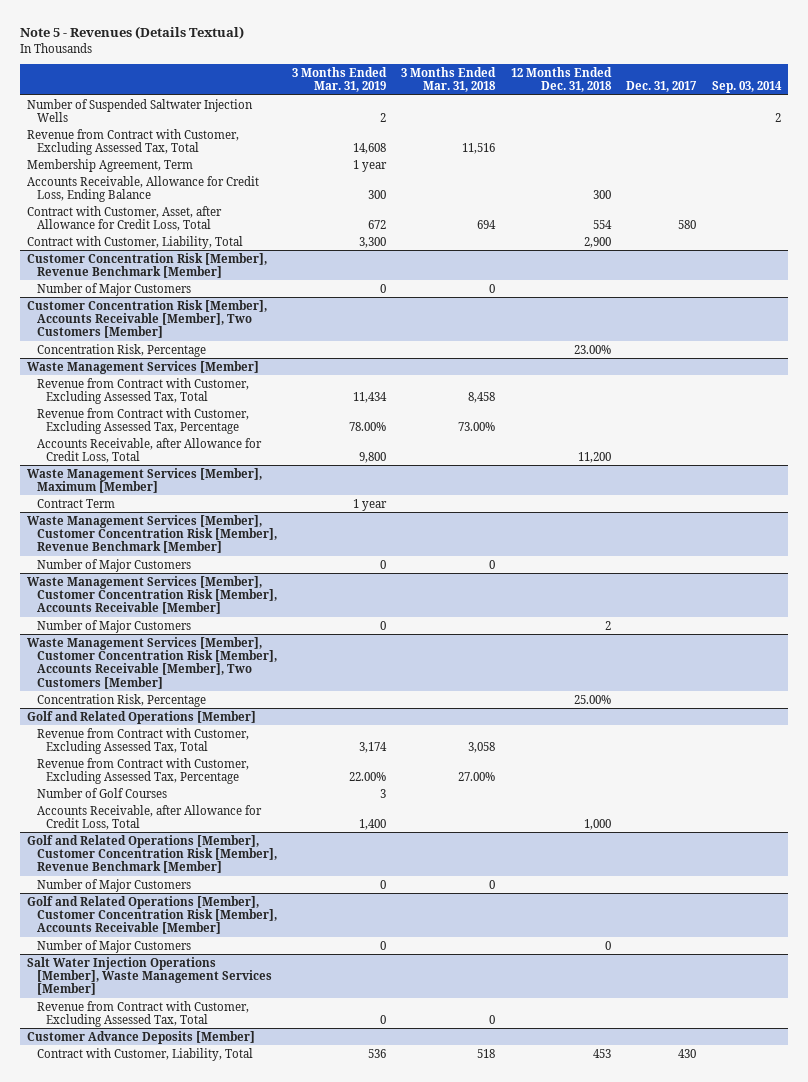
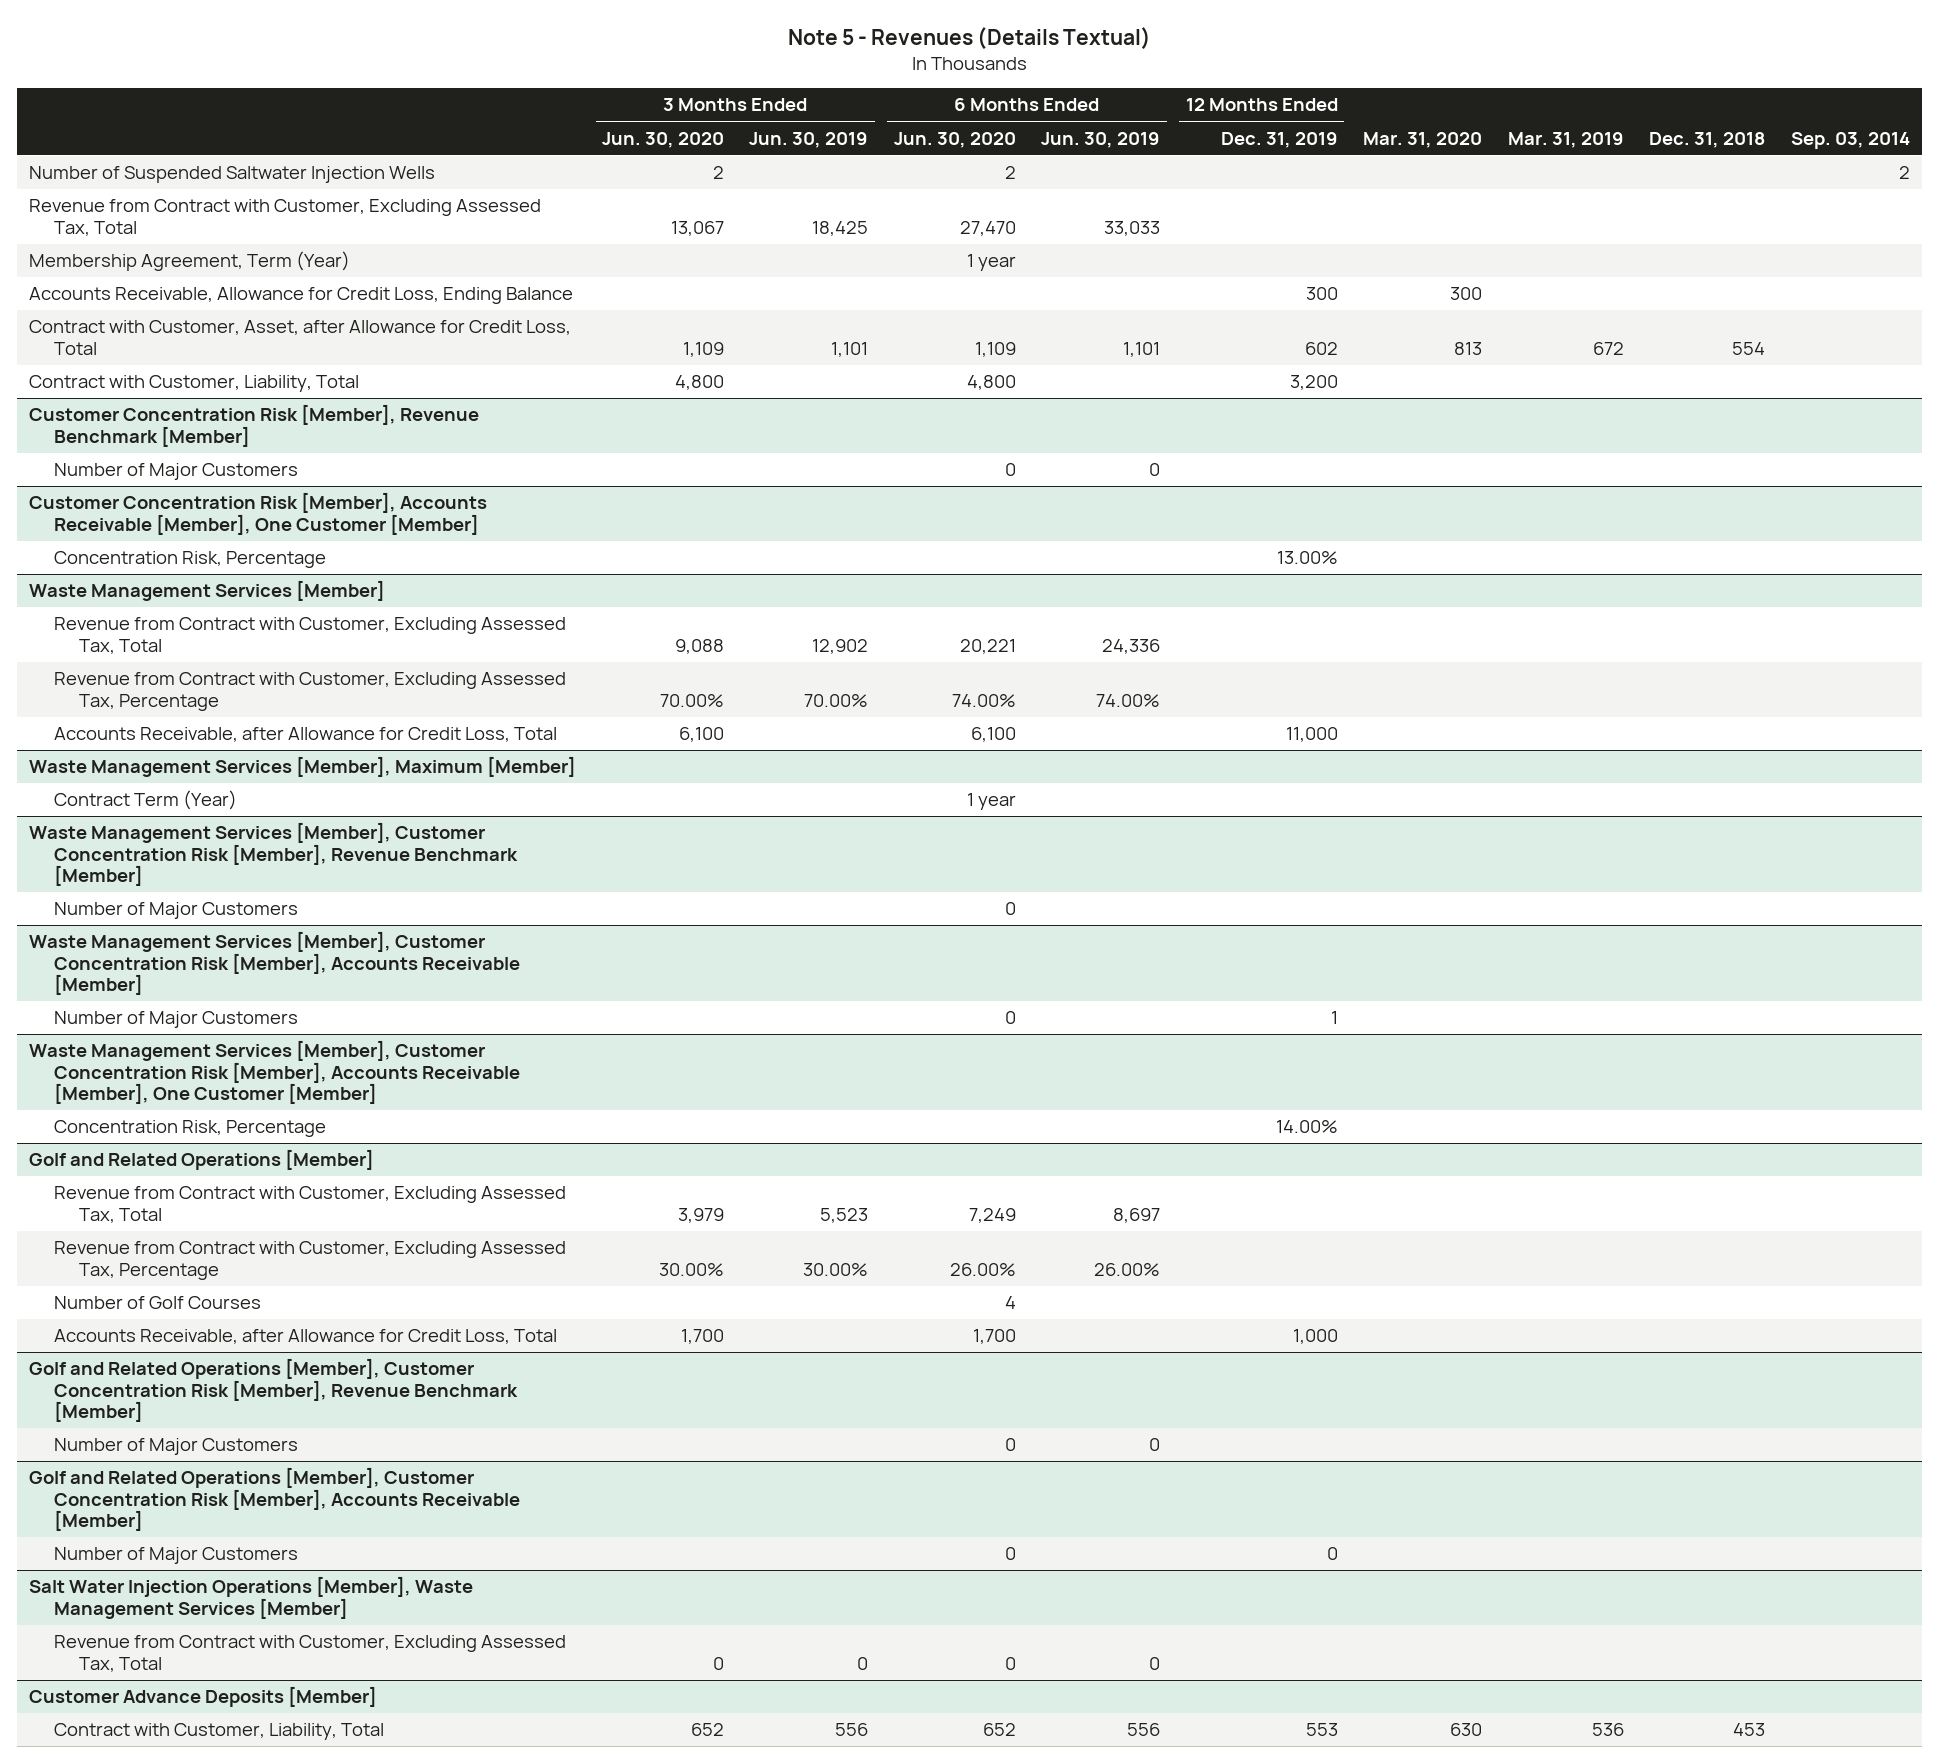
- | 3 Months Ended Mar. 31, 2019 | 3 Months Ended Mar. 31, 2018 | 12 Months Ended Dec. 31, 2018 | Dec. 31, 2017 | Sep. 03, 2014
+ | 3 Months Ended Jun. 30, 2020 | 3 Months Ended Jun. 30, 2019 | 6 Months Ended Jun. 30, 2020 | 6 Months Ended Jun. 30, 2019 | 12 Months Ended Dec. 31, 2019 | Mar. 31, 2020 | Mar. 31, 2019 | Dec. 31, 2018 | Sep. 03, 2014
- Membership Agreement, Term | 1 year | | | |
+ Membership Agreement, Term (Year) | | | 1 year | | | | | |
- Customer Concentration Risk [Member], Accounts Receivable [Member], Two Customers [Member]
+ Customer Concentration Risk [Member], Accounts Receivable [Member], One Customer [Member]
@ Waste Management Services [Member], Maximum [Member]
- Contract Term | 1 year | | | |
+ Contract Term (Year) | | | 1 year | | | | | |
- Waste Management Services [Member], Customer Concentration Risk [Member], Accounts Receivable [Member], Two Customers [Member]
+ Waste Management Services [Member], Customer Concentration Risk [Member], Accounts Receivable [Member], One Customer [Member]

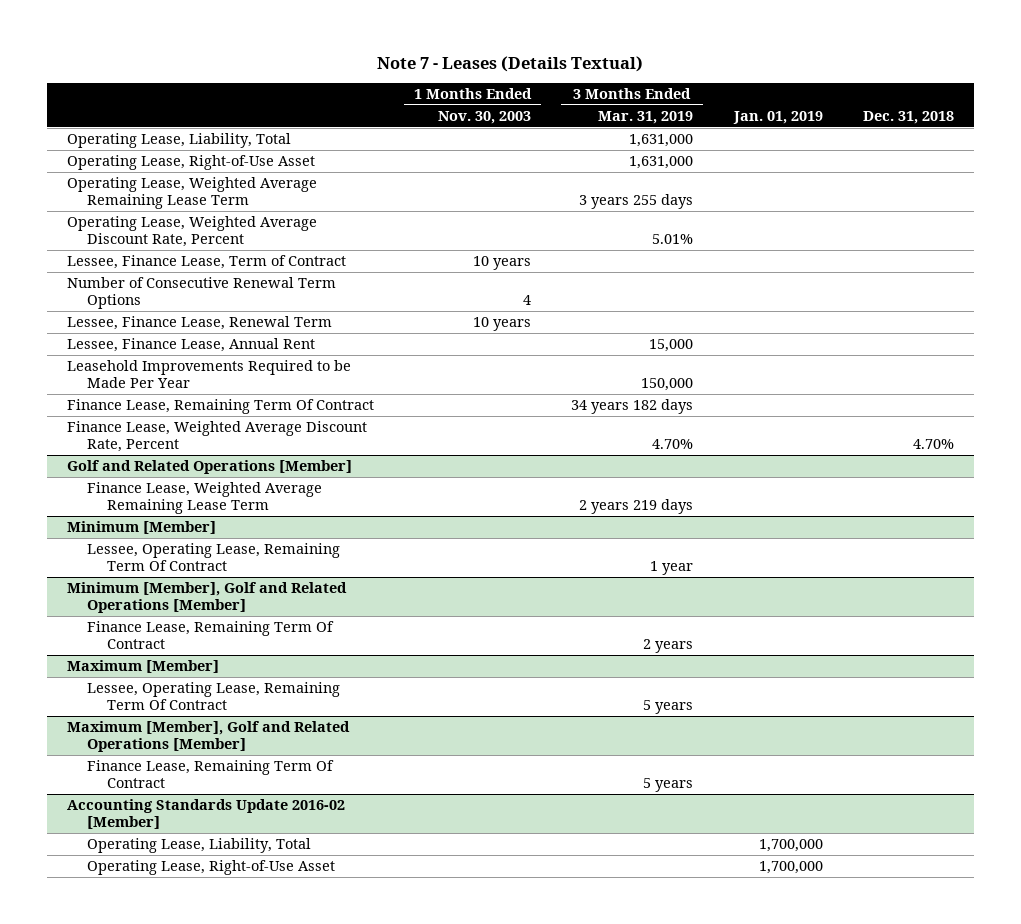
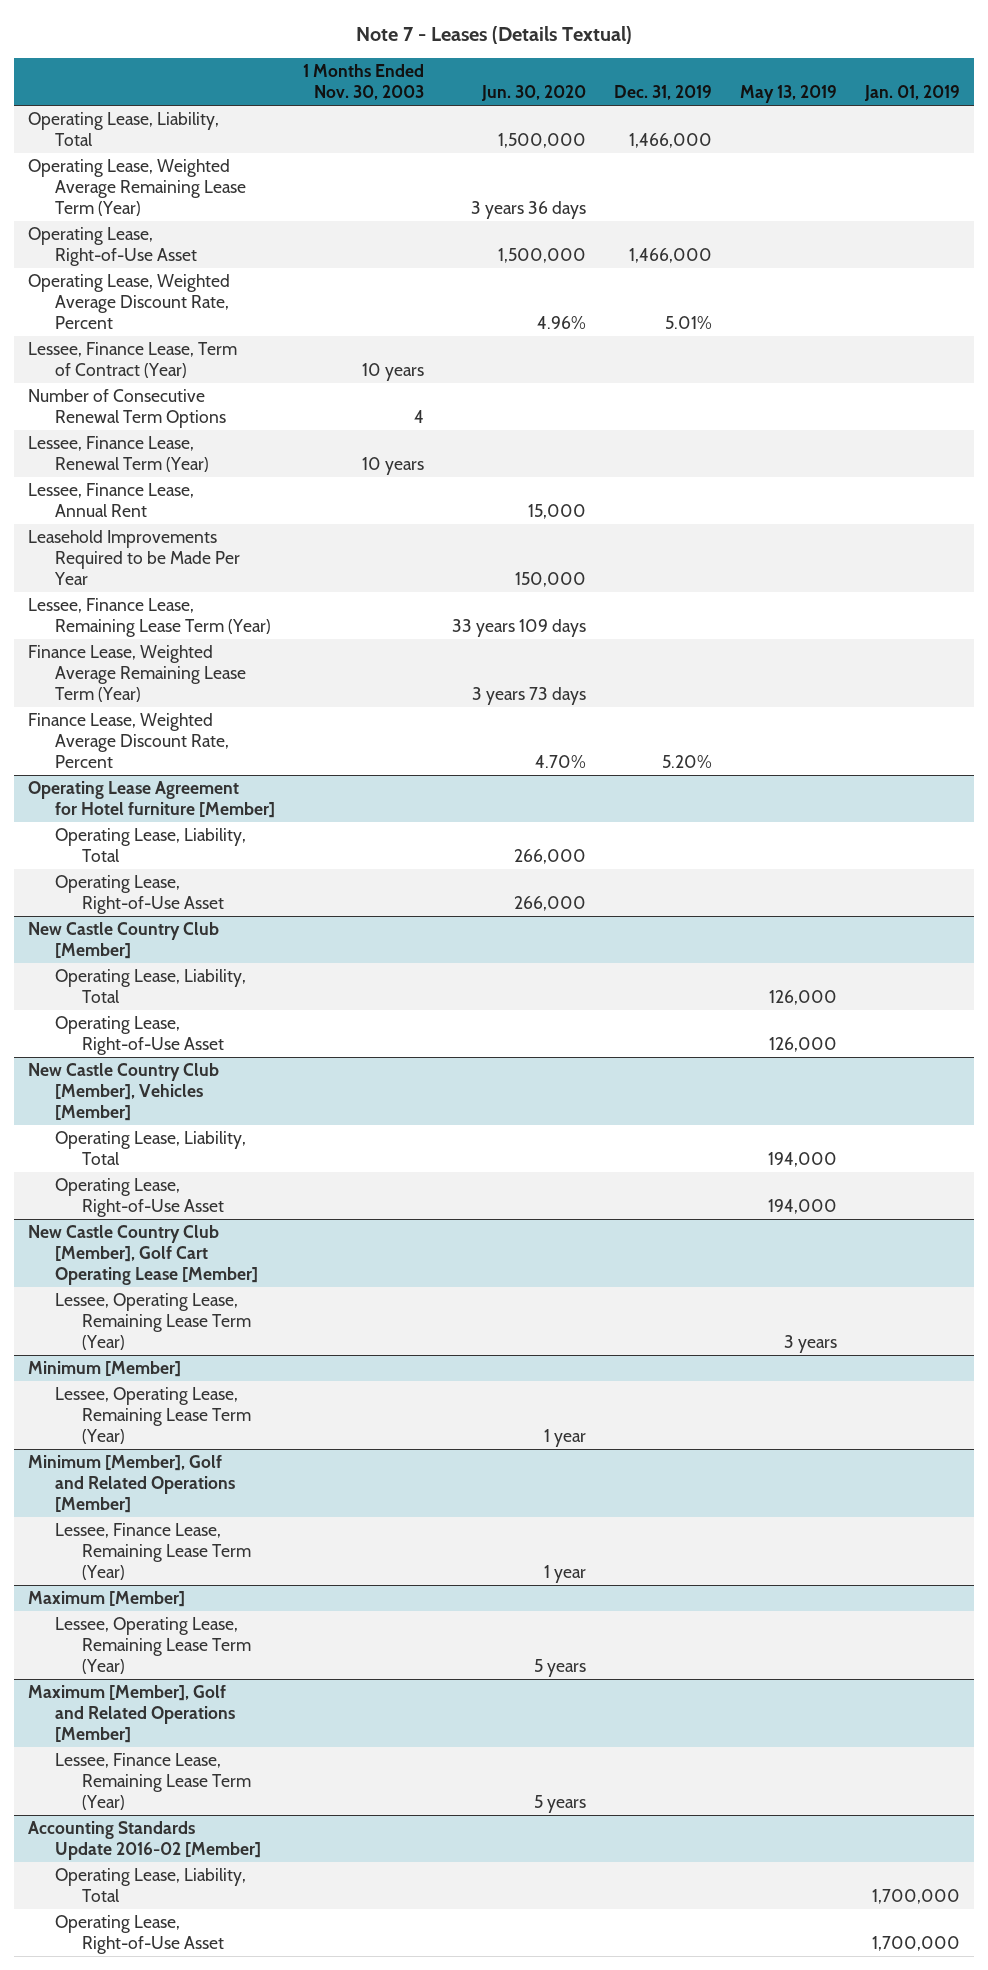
- | 1 Months Ended Nov. 30, 2003 | 3 Months Ended Mar. 31, 2019 | Jan. 01, 2019 | Dec. 31, 2018
+ | 1 Months Ended Nov. 30, 2003 | Jun. 30, 2020 | Dec. 31, 2019 | May 13, 2019 | Jan. 01, 2019
+ Operating Lease, Weighted Average Remaining Lease Term (Year) | | 3 years 36 days | | |
- Operating Lease, Weighted Average Remaining Lease Term | | 3 years 255 days | |
- Lessee, Finance Lease, Term of Contract | 10 years | | |
+ Lessee, Finance Lease, Term of Contract (Year) | 10 years | | | |
- Lessee, Finance Lease, Renewal Term | 10 years | | |
+ Lessee, Finance Lease, Renewal Term (Year) | 10 years | | | |
- Finance Lease, Remaining Term Of Contract | | 34 years 182 days | |
+ Lessee, Finance Lease, Remaining Lease Term (Year) | | 33 years 109 days | | |
+ Finance Lease, Weighted Average Remaining Lease Term (Year) | | 3 years 73 days | | |
- Golf and Related Operations [Member]
- Finance Lease, Weighted Average Remaining Lease Term | | 2 years 219 days | |
+ Operating Lease Agreement for Hotel furniture [Member]
+ Operating Lease, Liability, Total | | 266,000 | | |
+ Operating Lease, Right-of-Use Asset | | 266,000 | | |
+ New Castle Country Club [Member]
+ Operating Lease, Liability, Total | | | | 126,000 |
+ Operating Lease, Right-of-Use Asset | | | | 126,000 |
+ New Castle Country Club [Member], Vehicles [Member]
+ Operating Lease, Liability, Total | | | | 194,000 |
+ Operating Lease, Right-of-Use Asset | | | | 194,000 |
+ New Castle Country Club [Member], Golf Cart Operating Lease [Member]
+ Lessee, Operating Lease, Remaining Lease Term (Year) | | | | 3 years |
@ Minimum [Member]
- Lessee, Operating Lease, Remaining Term Of Contract | | 1 year | |
+ Lessee, Operating Lease, Remaining Lease Term (Year) | | 1 year | | |
@ Minimum [Member], Golf and Related Operations [Member]
- Finance Lease, Remaining Term Of Contract | | 2 years | |
+ Lessee, Finance Lease, Remaining Lease Term (Year) | | 1 year | | |
@ Maximum [Member]
- Lessee, Operating Lease, Remaining Term Of Contract | | 5 years | |
+ Lessee, Operating Lease, Remaining Lease Term (Year) | | 5 years | | |
@ Maximum [Member], Golf and Related Operations [Member]
- Finance Lease, Remaining Term Of Contract | | 5 years | |
+ Lessee, Finance Lease, Remaining Lease Term (Year) | | 5 years | | |

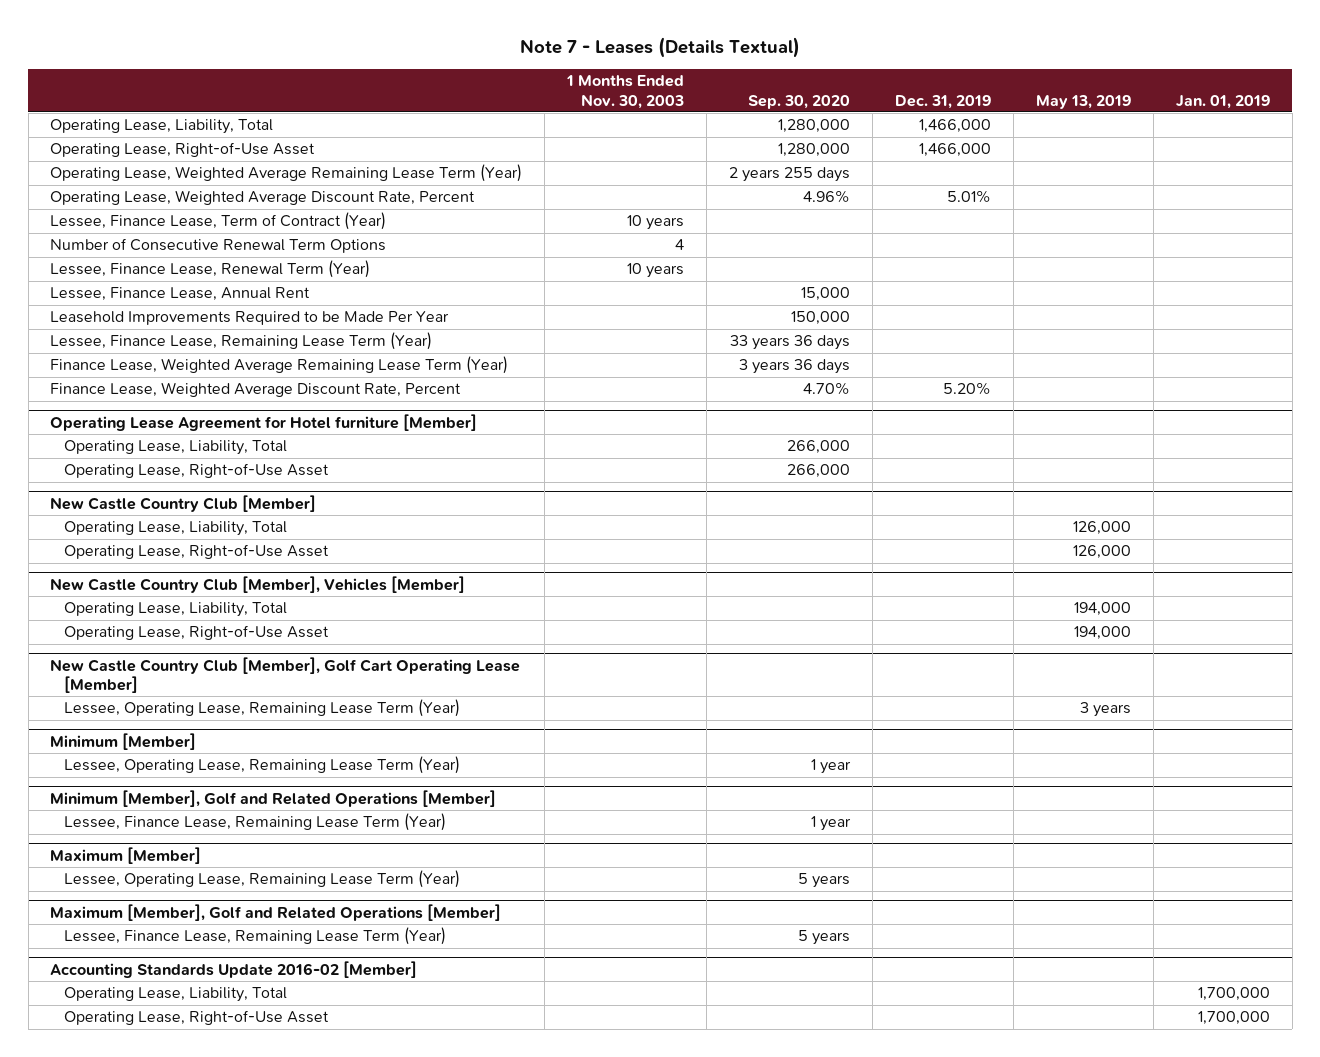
- | 1 Months Ended Nov. 30, 2003 | Jun. 30, 2020 | Dec. 31, 2019 | May 13, 2019 | Jan. 01, 2019
+ | 1 Months Ended Nov. 30, 2003 | Sep. 30, 2020 | Dec. 31, 2019 | May 13, 2019 | Jan. 01, 2019
moved down: Operating Lease, Weighted Average Remaining Lease Term (Year) | | 2 years 255 days | | |

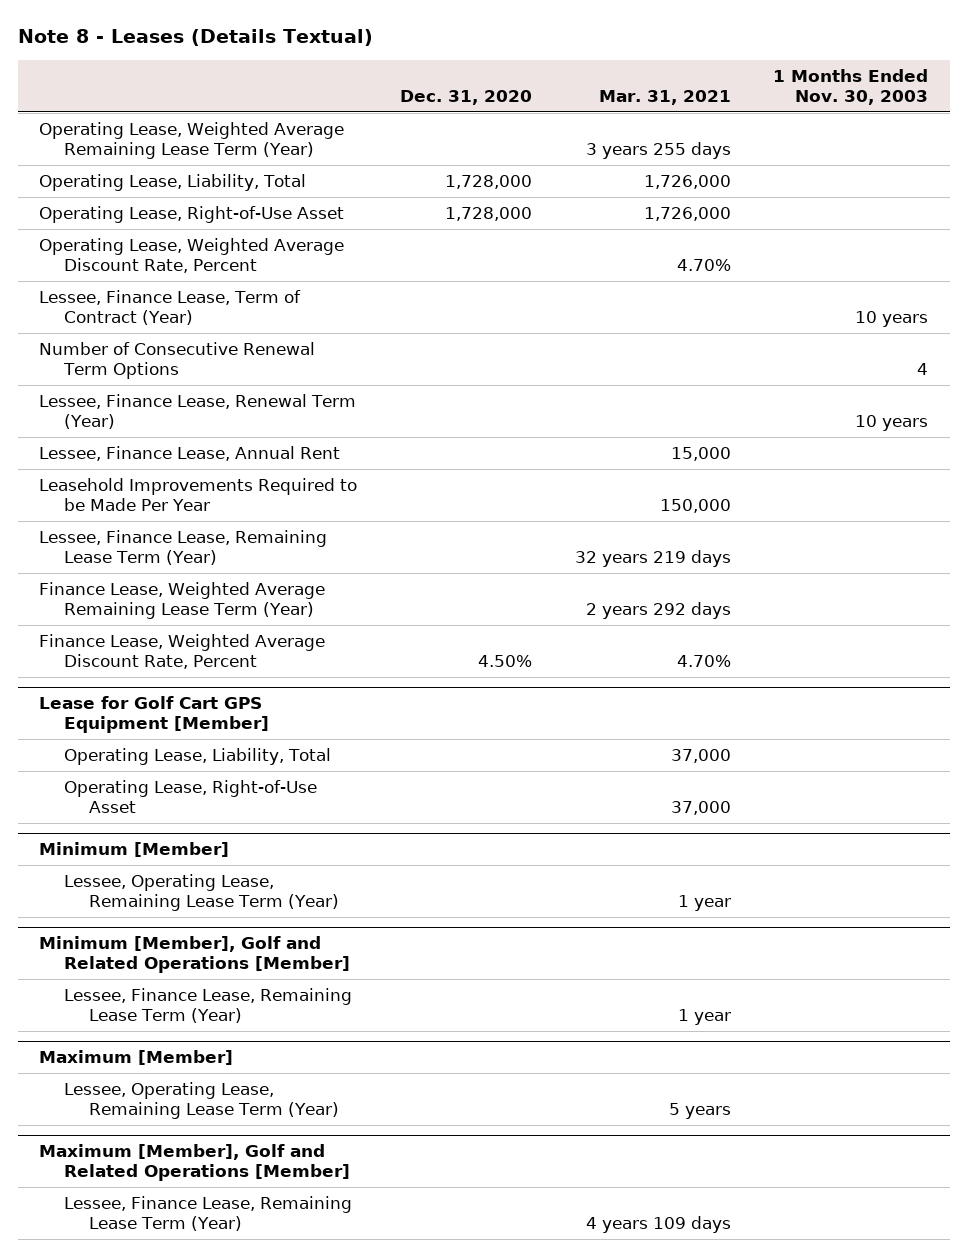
- Note 7 - Leases (Details Textual)
+ Note 8 - Leases (Details Textual)
- | 1 Months Ended Nov. 30, 2003 | Sep. 30, 2020 | Dec. 31, 2019 | May 13, 2019 | Jan. 01, 2019
+ | Dec. 31, 2020 | Mar. 31, 2021 | 1 Months Ended Nov. 30, 2003
moved up: Operating Lease, Weighted Average Remaining Lease Term (Year) | | 3 years 255 days |
- Operating Lease Agreement for Hotel furniture [Member]
- Operating Lease, Liability, Total | | 266,000 | | |
- Operating Lease, Right-of-Use Asset | | 266,000 | | |
- New Castle Country Club [Member]
- Operating Lease, Liability, Total | | | | 126,000 |
- Operating Lease, Right-of-Use Asset | | | | 126,000 |
- New Castle Country Club [Member], Vehicles [Member]
- Operating Lease, Liability, Total | | | | 194,000 |
- Operating Lease, Right-of-Use Asset | | | | 194,000 |
- New Castle Country Club [Member], Golf Cart Operating Lease [Member]
- Lessee, Operating Lease, Remaining Lease Term (Year) | | | | 3 years |
+ Lease for Golf Cart GPS Equipment [Member]
+ Operating Lease, Liability, Total | | 37,000 |
+ Operating Lease, Right-of-Use Asset | | 37,000 |
- Accounting Standards Update 2016-02 [Member]
- Operating Lease, Liability, Total | | | | | 1,700,000
- Operating Lease, Right-of-Use Asset | | | | | 1,700,000

